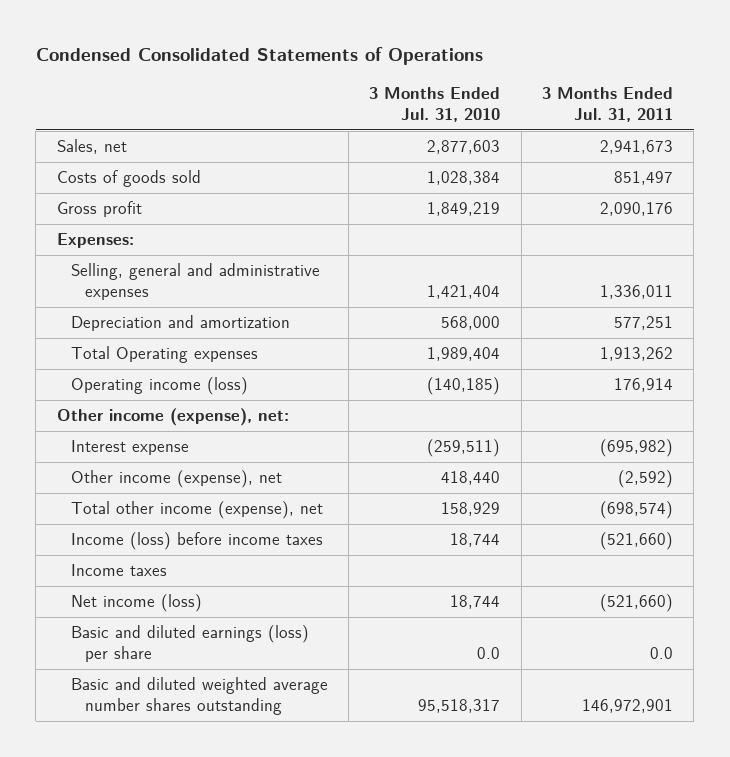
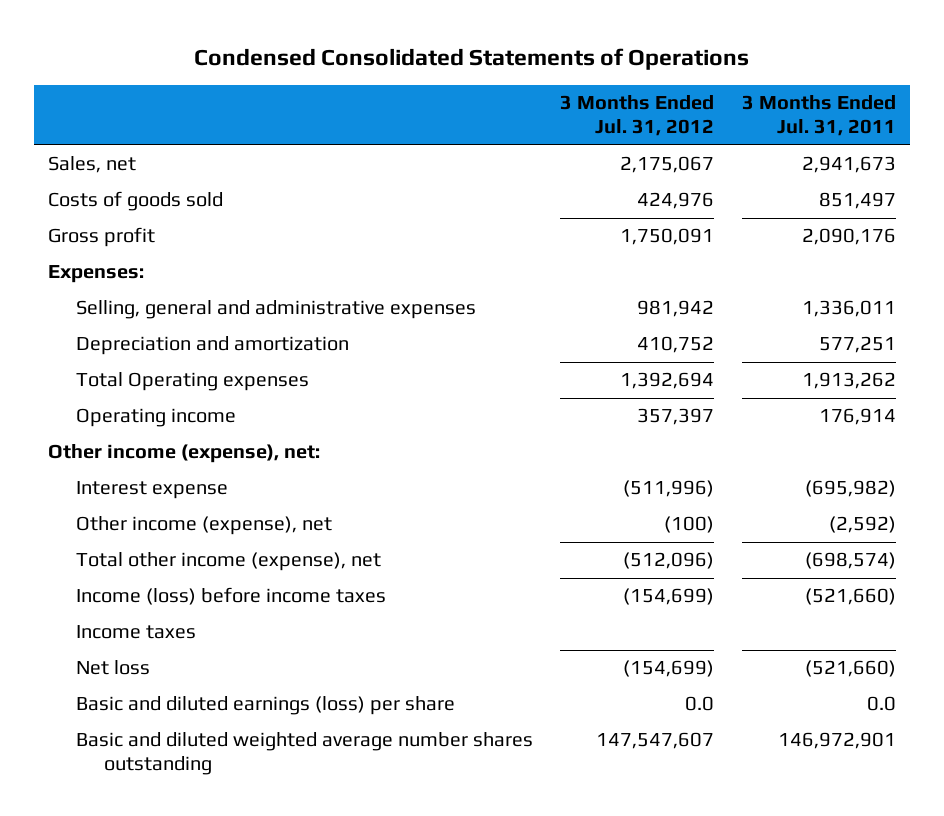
- | 3 Months Ended Jul. 31, 2010 | 3 Months Ended Jul. 31, 2011
+ | 3 Months Ended Jul. 31, 2012 | 3 Months Ended Jul. 31, 2011
- Operating income (loss) | (140,185) | 176,914
+ Operating income | 357,397 | 176,914
- Net income (loss) | 18,744 | (521,660)
+ Net loss | (154,699) | (521,660)

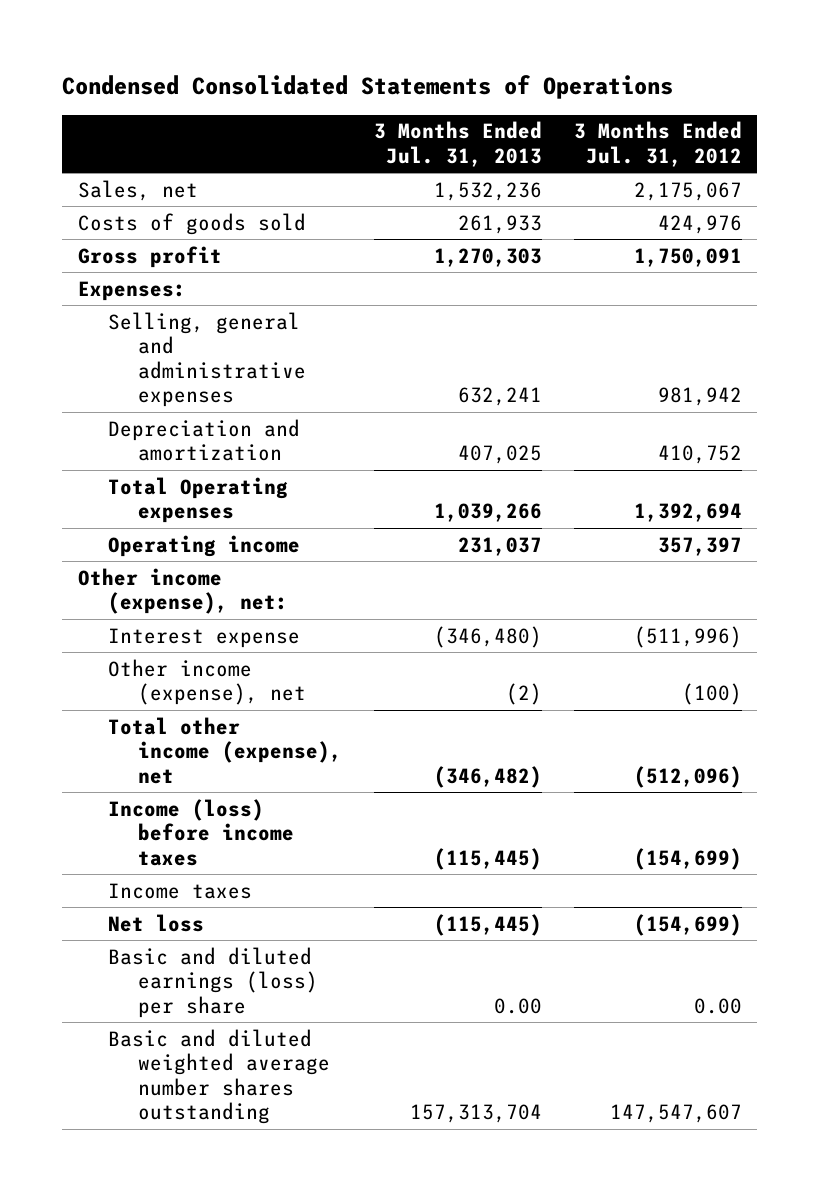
- | 3 Months Ended Jul. 31, 2012 | 3 Months Ended Jul. 31, 2011
+ | 3 Months Ended Jul. 31, 2013 | 3 Months Ended Jul. 31, 2012
- Basic and diluted earnings (loss) per share | 0.0 | 0.0
+ Basic and diluted earnings (loss) per share | 0.00 | 0.00

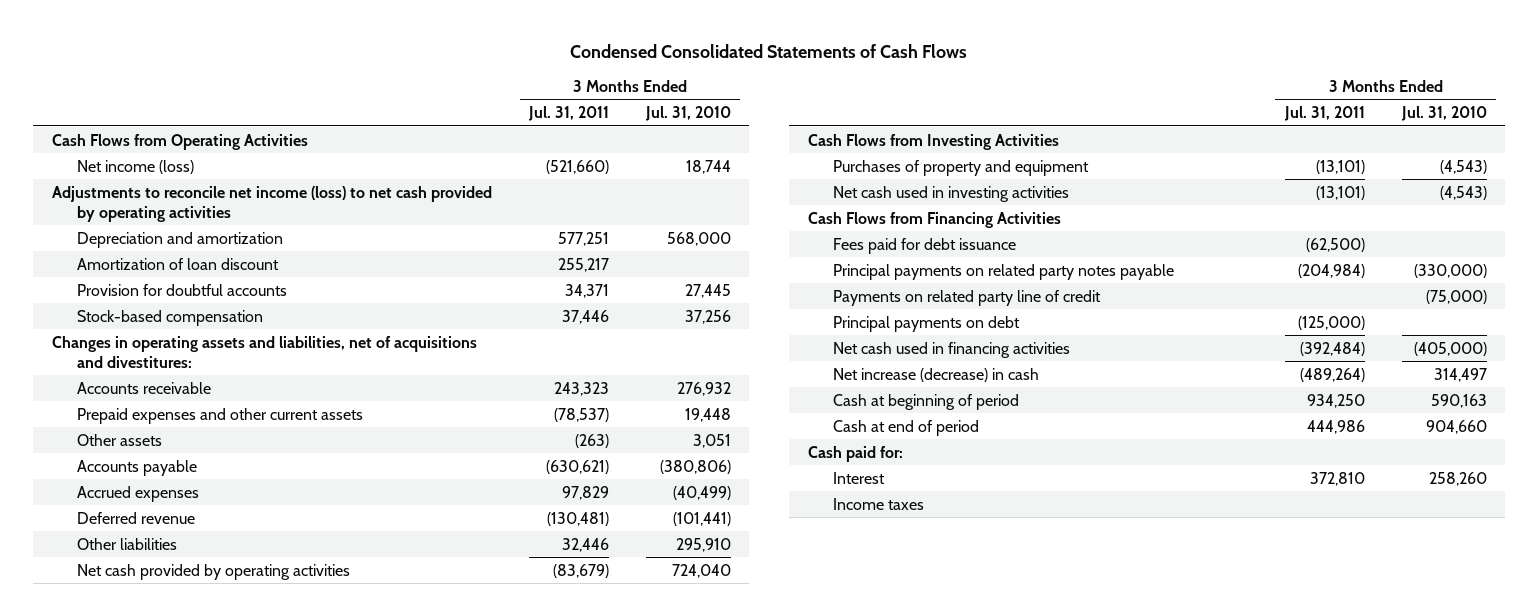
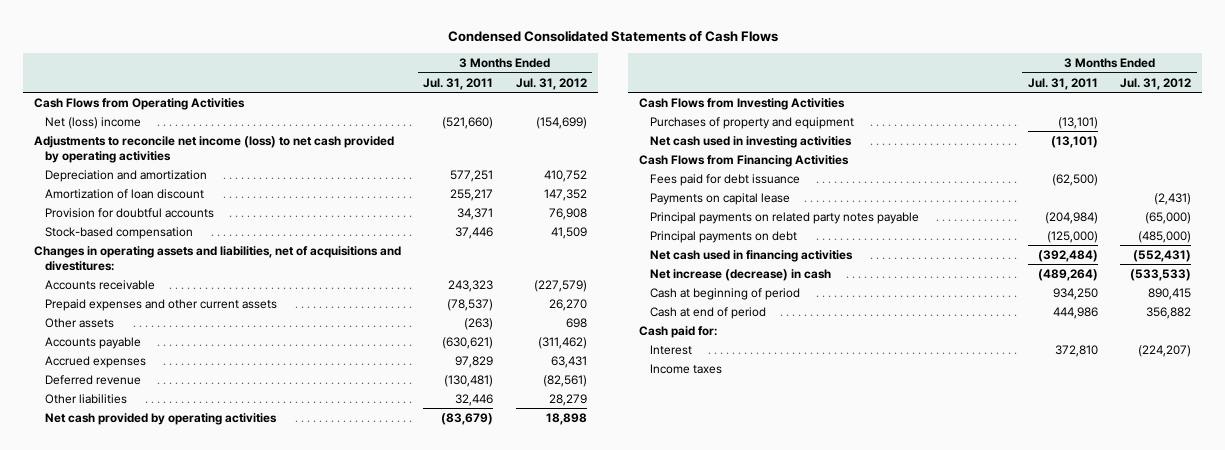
- | 3 Months Ended Jul. 31, 2011 | 3 Months Ended Jul. 31, 2010
+ | 3 Months Ended Jul. 31, 2011 | 3 Months Ended Jul. 31, 2012
- Net income (loss) | (521,660) | 18,744
+ Net (loss) income | (521,660) | (154,699)
+ Payments on capital lease | | (2,431)
- Payments on related party line of credit | | (75,000)

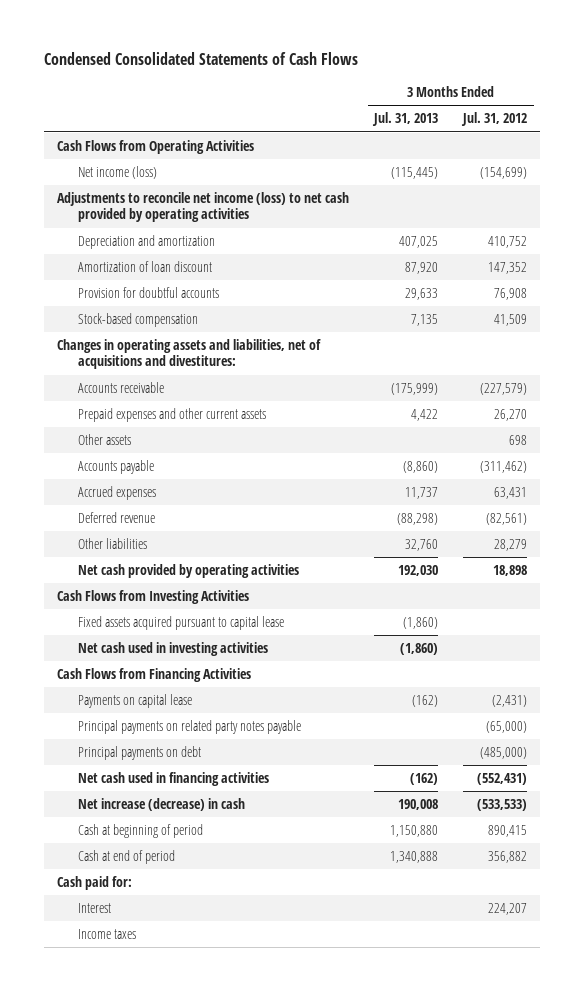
- | 3 Months Ended Jul. 31, 2011 | 3 Months Ended Jul. 31, 2012
+ | 3 Months Ended Jul. 31, 2013 | 3 Months Ended Jul. 31, 2012
- Net (loss) income | (521,660) | (154,699)
+ Net income (loss) | (115,445) | (154,699)
- Purchases of property and equipment | (13,101) |
+ Fixed assets acquired pursuant to capital lease | (1,860) |
- Fees paid for debt issuance | (62,500) |
- Interest | 372,810 | (224,207)
+ Interest | | 224,207

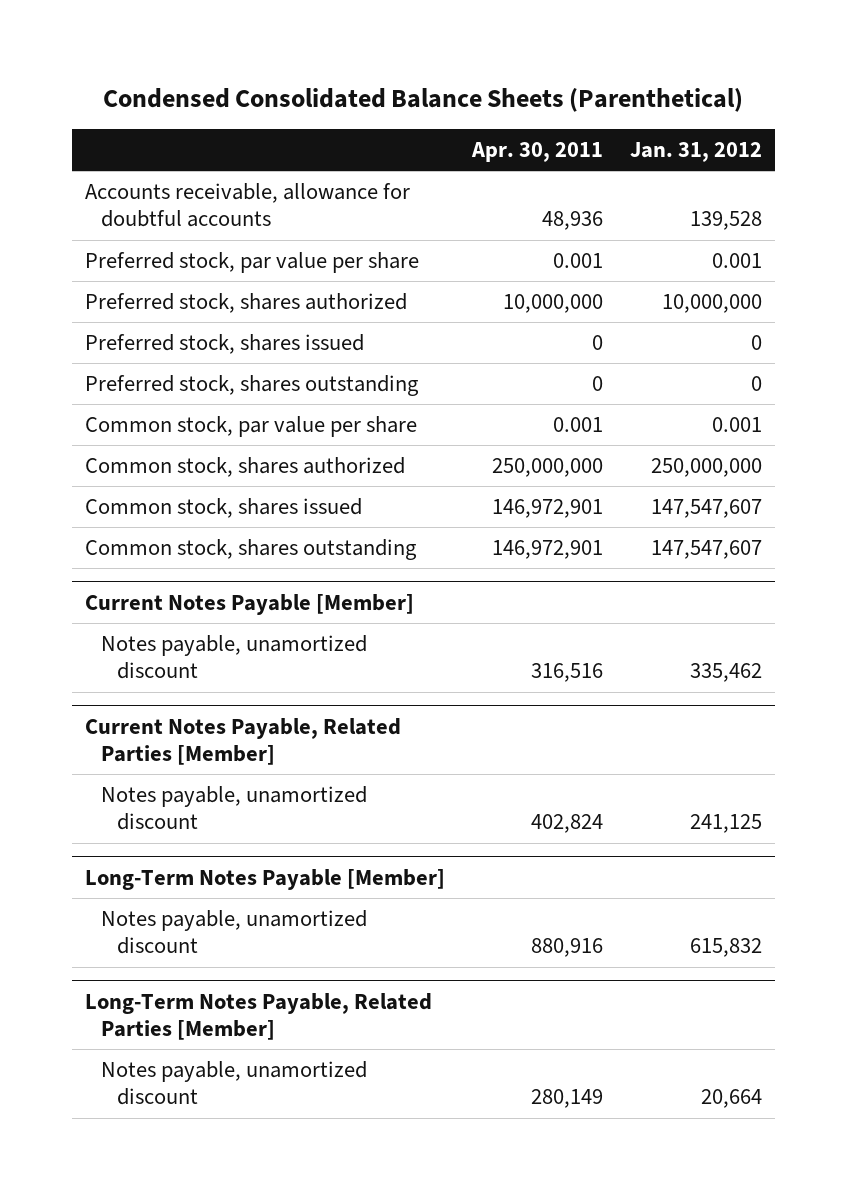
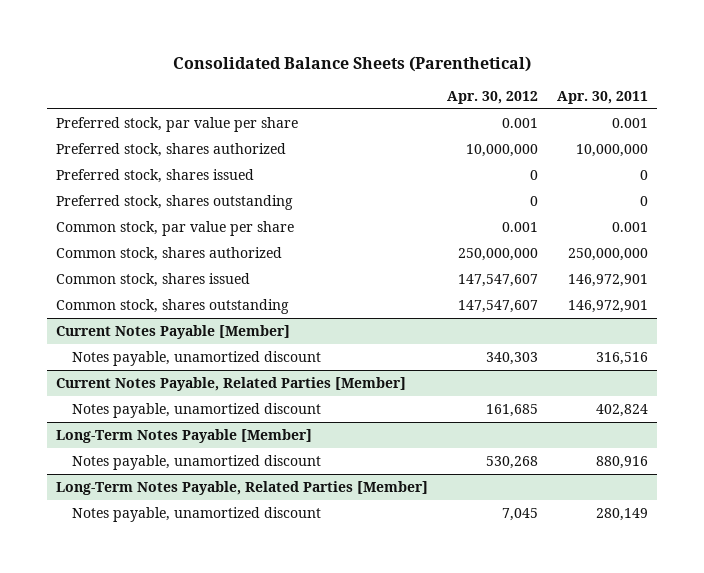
- Condensed Consolidated Balance Sheets (Parenthetical)
+ Consolidated Balance Sheets (Parenthetical)
- | Apr. 30, 2011 | Jan. 31, 2012
+ | Apr. 30, 2012 | Apr. 30, 2011
- Accounts receivable, allowance for doubtful accounts | 48,936 | 139,528

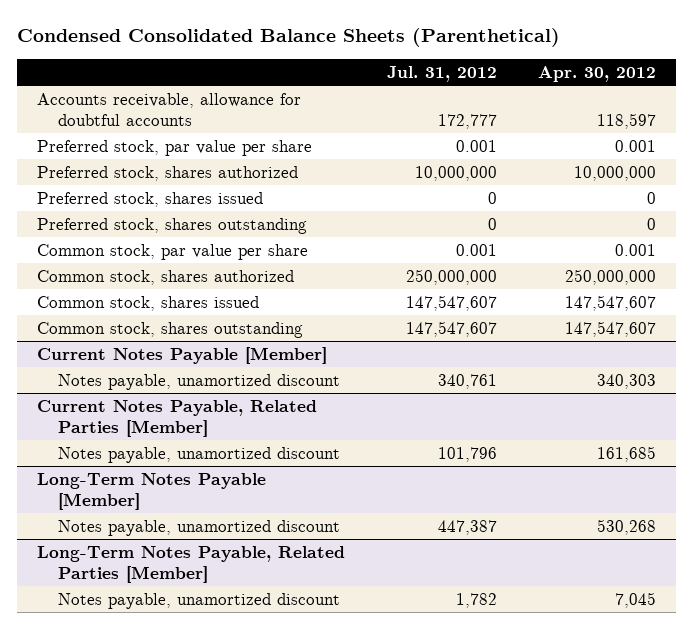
- Consolidated Balance Sheets (Parenthetical)
+ Condensed Consolidated Balance Sheets (Parenthetical)
- | Apr. 30, 2012 | Apr. 30, 2011
+ | Jul. 31, 2012 | Apr. 30, 2012
+ Accounts receivable, allowance for doubtful accounts | 172,777 | 118,597

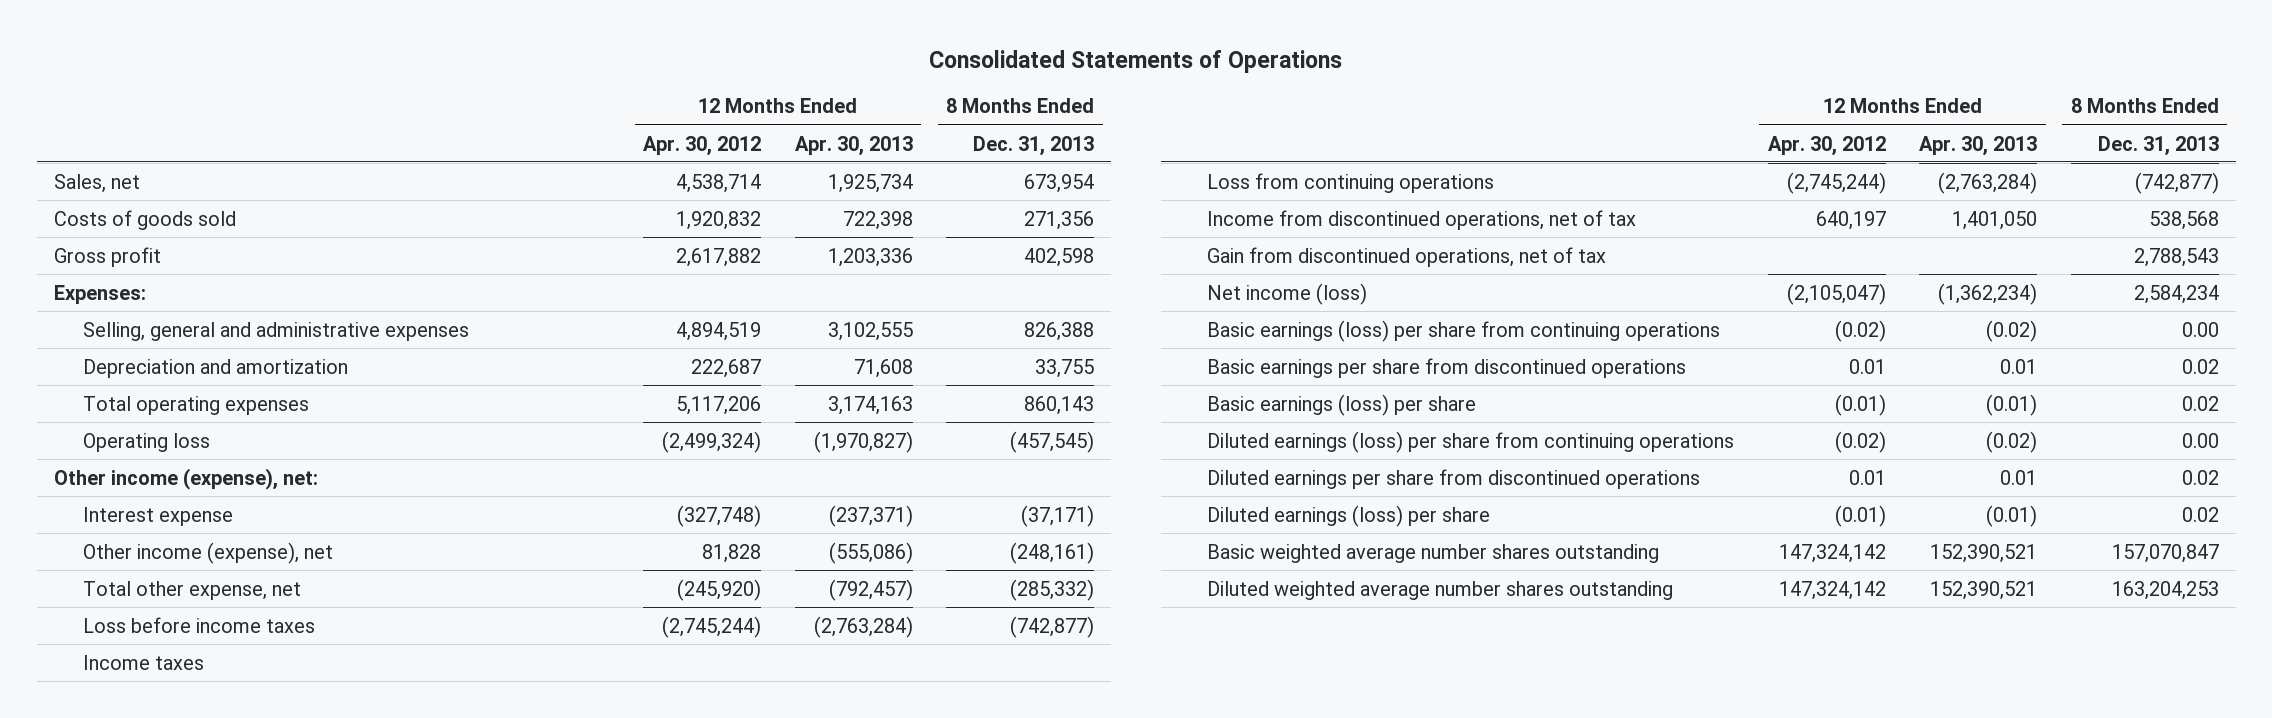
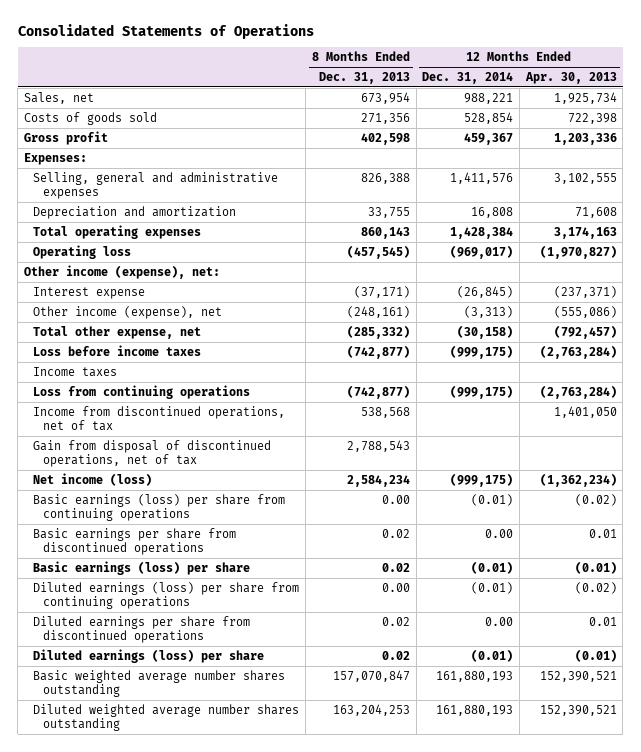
- | 12 Months Ended Apr. 30, 2012 | 12 Months Ended Apr. 30, 2013 | 8 Months Ended Dec. 31, 2013
+ | 8 Months Ended Dec. 31, 2013 | 12 Months Ended Dec. 31, 2014 | 12 Months Ended Apr. 30, 2013
- Gain from discontinued operations, net of tax | | | 2,788,543
+ Gain from disposal of discontinued operations, net of tax | 2,788,543 | |

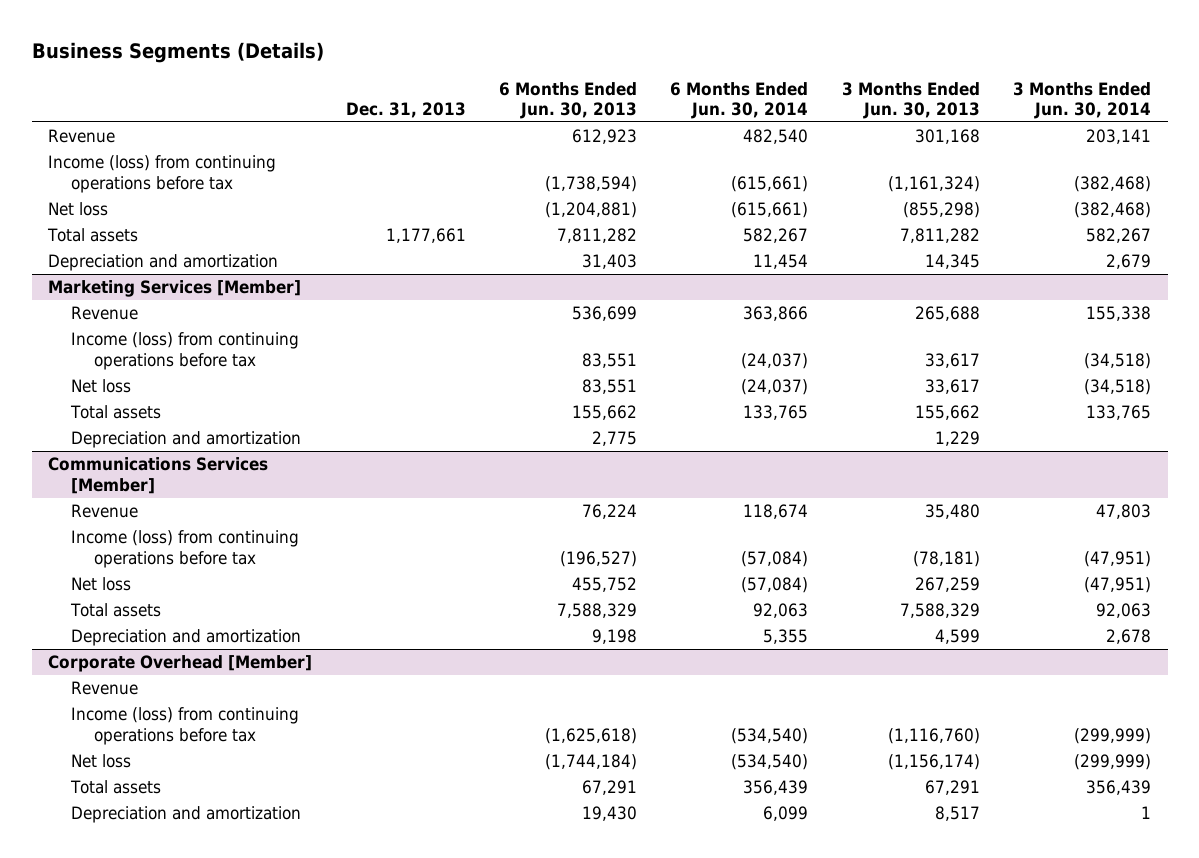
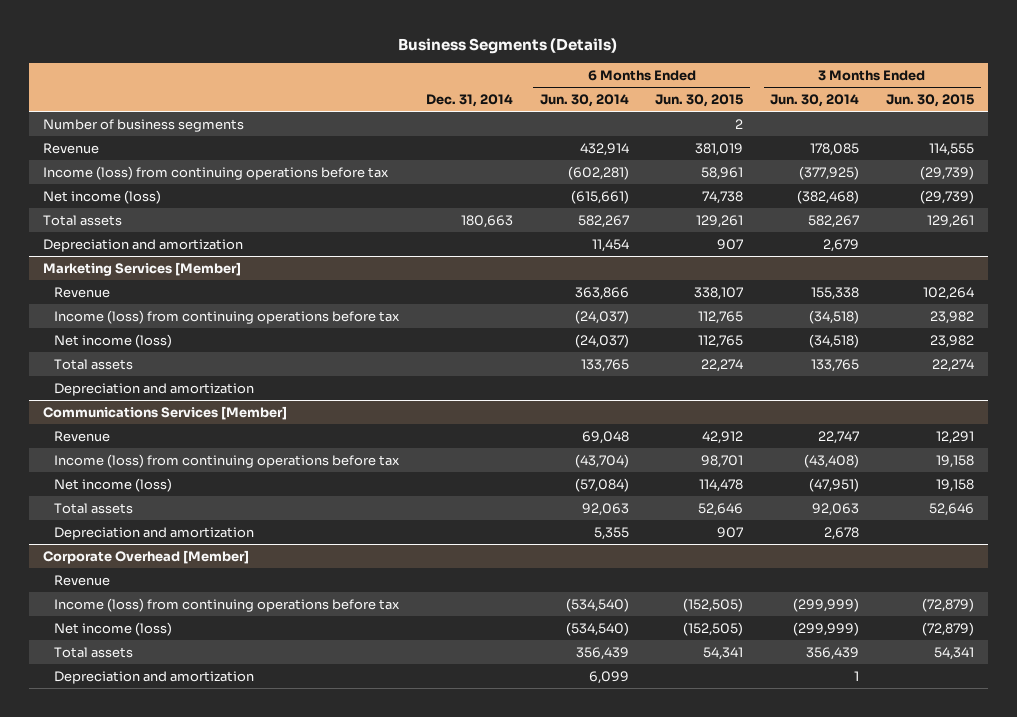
- | Dec. 31, 2013 | 6 Months Ended Jun. 30, 2013 | 6 Months Ended Jun. 30, 2014 | 3 Months Ended Jun. 30, 2013 | 3 Months Ended Jun. 30, 2014
+ | Dec. 31, 2014 | 6 Months Ended Jun. 30, 2014 | 6 Months Ended Jun. 30, 2015 | 3 Months Ended Jun. 30, 2014 | 3 Months Ended Jun. 30, 2015
- Revenue | | 612,923 | 482,540 | 301,168 | 203,141
- Income (loss) from continuing operations before tax | | (1,738,594) | (615,661) | (1,161,324) | (382,468)
- Net loss | | (1,204,881) | (615,661) | (855,298) | (382,468)
+ Number of business segments | | | 2 | |
+ Revenue | | 432,914 | 381,019 | 178,085 | 114,555
+ Income (loss) from continuing operations before tax | | (602,281) | 58,961 | (377,925) | (29,739)
+ Net income (loss) | | (615,661) | 74,738 | (382,468) | (29,739)
@ Marketing Services [Member]
- Net loss | | 83,551 | (24,037) | 33,617 | (34,518)
+ Net income (loss) | | (24,037) | 112,765 | (34,518) | 23,982
@ Communications Services [Member]
- Revenue | | 76,224 | 118,674 | 35,480 | 47,803
- Income (loss) from continuing operations before tax | | (196,527) | (57,084) | (78,181) | (47,951)
- Net loss | | 455,752 | (57,084) | 267,259 | (47,951)
+ Revenue | | 69,048 | 42,912 | 22,747 | 12,291
+ Income (loss) from continuing operations before tax | | (43,704) | 98,701 | (43,408) | 19,158
+ Net income (loss) | | (57,084) | 114,478 | (47,951) | 19,158
@ Corporate Overhead [Member]
- Net loss | | (1,744,184) | (534,540) | (1,156,174) | (299,999)
+ Net income (loss) | | (534,540) | (152,505) | (299,999) | (72,879)

